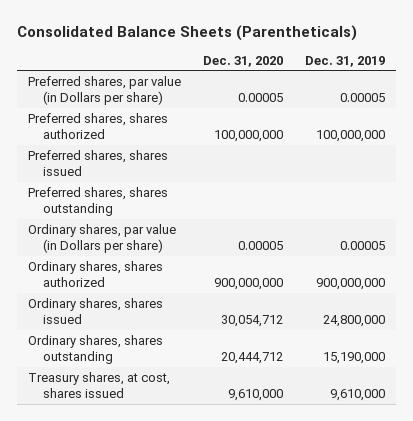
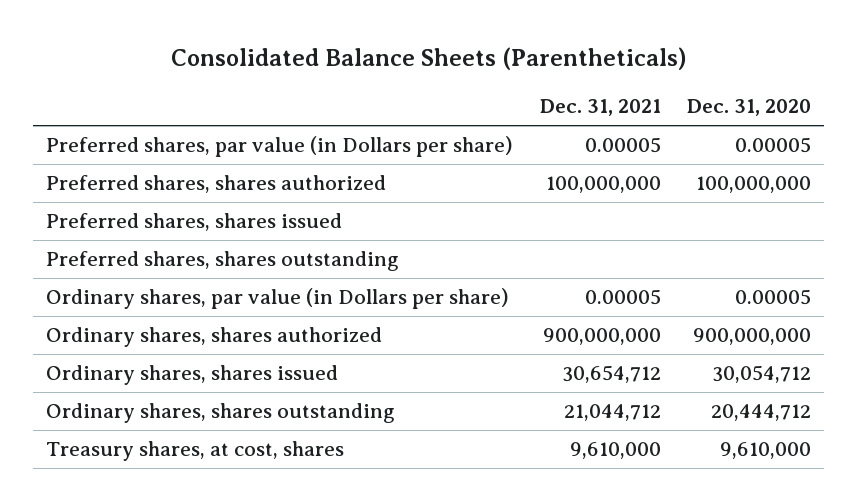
- | Dec. 31, 2020 | Dec. 31, 2019
+ | Dec. 31, 2021 | Dec. 31, 2020
- Treasury shares, at cost, shares issued | 9,610,000 | 9,610,000
+ Treasury shares, at cost, shares | 9,610,000 | 9,610,000

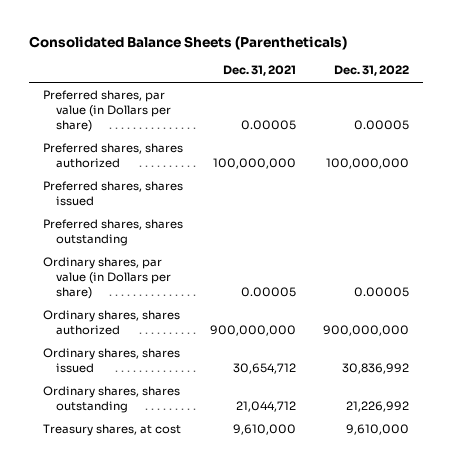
- | Dec. 31, 2021 | Dec. 31, 2020
+ | Dec. 31, 2021 | Dec. 31, 2022
- Treasury shares, at cost, shares | 9,610,000 | 9,610,000
+ Treasury shares, at cost | 9,610,000 | 9,610,000

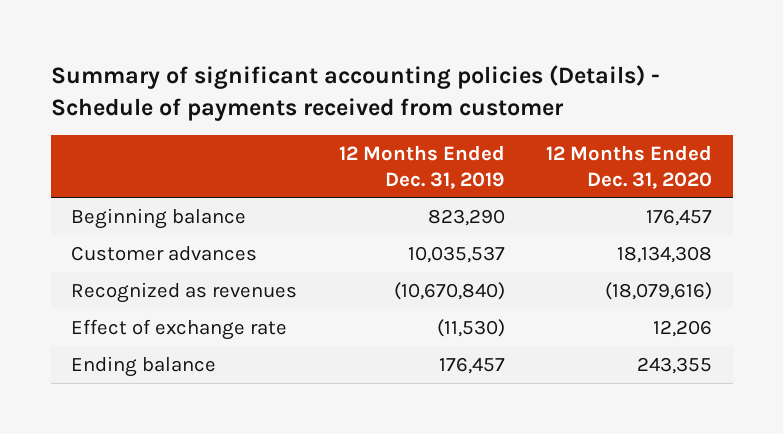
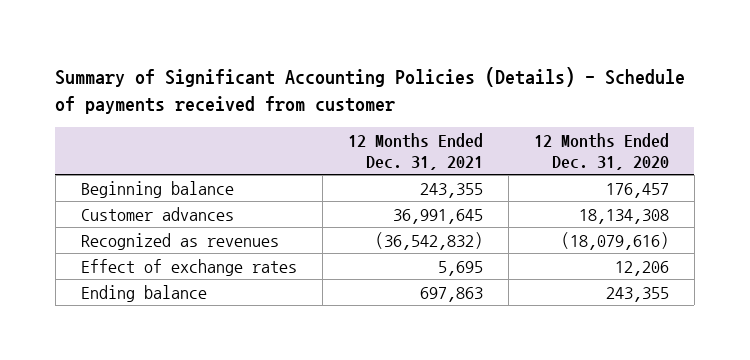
- Summary of significant accounting policies (Details) - Schedule of payments received from customer
+ Summary of Significant Accounting Policies (Details) - Schedule of payments received from customer
- | 12 Months Ended Dec. 31, 2019 | 12 Months Ended Dec. 31, 2020
+ | 12 Months Ended Dec. 31, 2021 | 12 Months Ended Dec. 31, 2020
- Effect of exchange rate | (11,530) | 12,206
+ Effect of exchange rates | 5,695 | 12,206

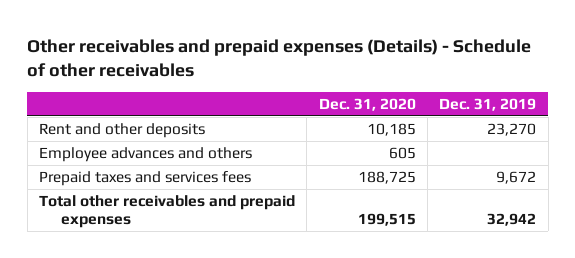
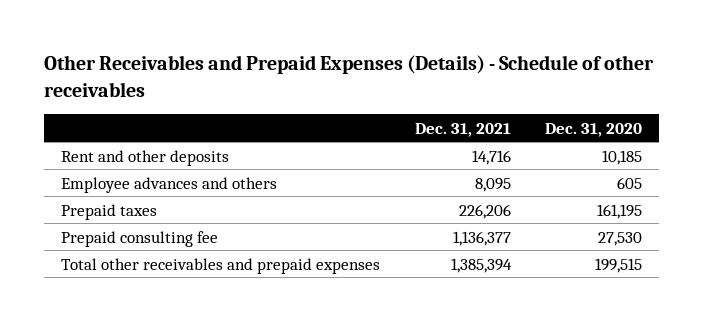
- Other receivables and prepaid expenses (Details) - Schedule of other receivables
+ Other Receivables and Prepaid Expenses (Details) - Schedule of other receivables
- | Dec. 31, 2020 | Dec. 31, 2019
+ | Dec. 31, 2021 | Dec. 31, 2020
- Prepaid taxes and services fees | 188,725 | 9,672
+ Prepaid taxes | 226,206 | 161,195
+ Prepaid consulting fee | 1,136,377 | 27,530

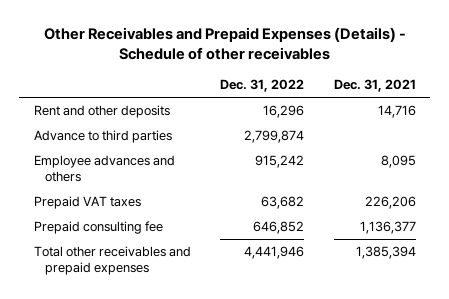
- | Dec. 31, 2021 | Dec. 31, 2020
+ | Dec. 31, 2022 | Dec. 31, 2021
+ Advance to third parties | 2,799,874 |
- Prepaid taxes | 226,206 | 161,195
+ Prepaid VAT taxes | 63,682 | 226,206

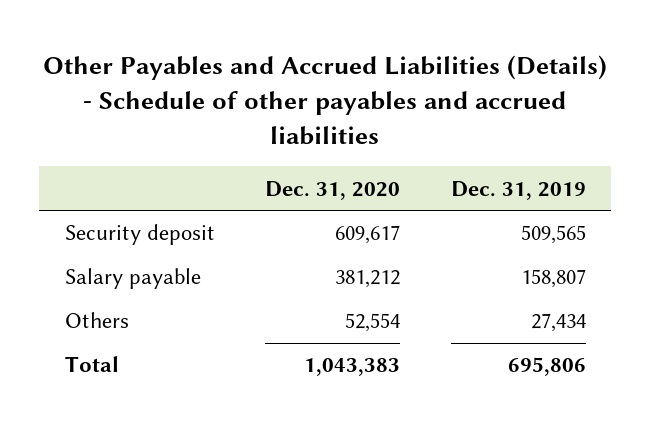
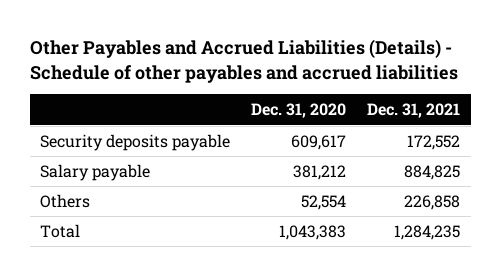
- | Dec. 31, 2020 | Dec. 31, 2019
+ | Dec. 31, 2020 | Dec. 31, 2021
- Security deposit | 609,617 | 509,565
+ Security deposits payable | 609,617 | 172,552

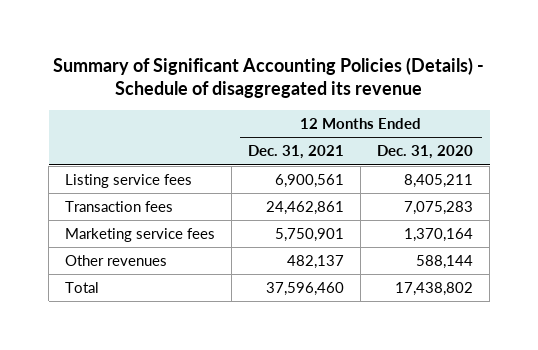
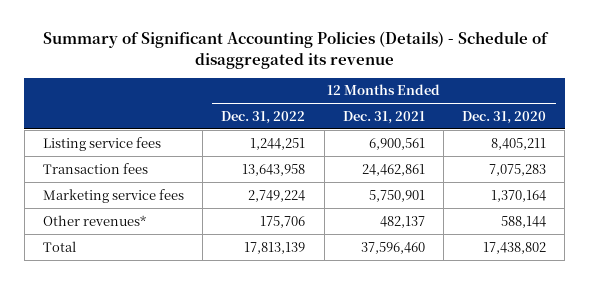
- | 12 Months Ended Dec. 31, 2021 | 12 Months Ended Dec. 31, 2020
+ | 12 Months Ended Dec. 31, 2022 | 12 Months Ended Dec. 31, 2021 | 12 Months Ended Dec. 31, 2020
- Other revenues | 482,137 | 588,144
+ Other revenues* | 175,706 | 482,137 | 588,144

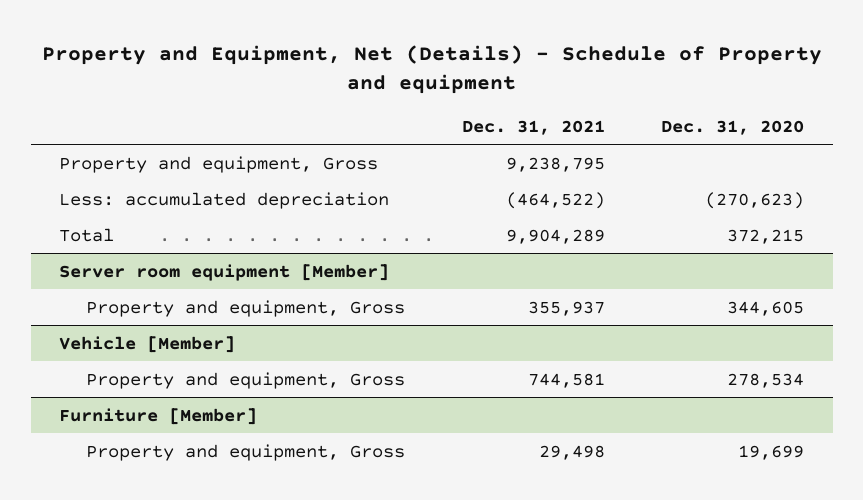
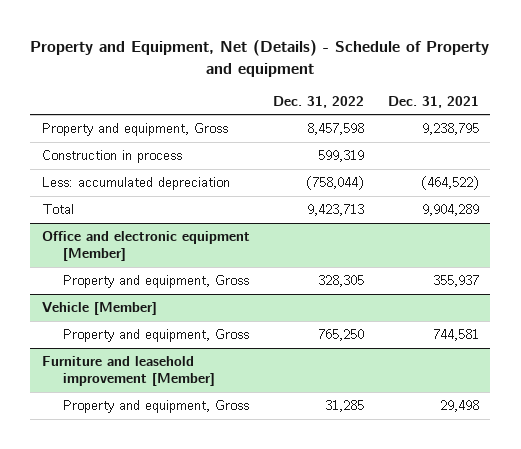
- | Dec. 31, 2021 | Dec. 31, 2020
+ | Dec. 31, 2022 | Dec. 31, 2021
+ Construction in process | 599,319 |
- Server room equipment [Member]
+ Office and electronic equipment [Member]
- Furniture [Member]
+ Furniture and leasehold improvement [Member]

